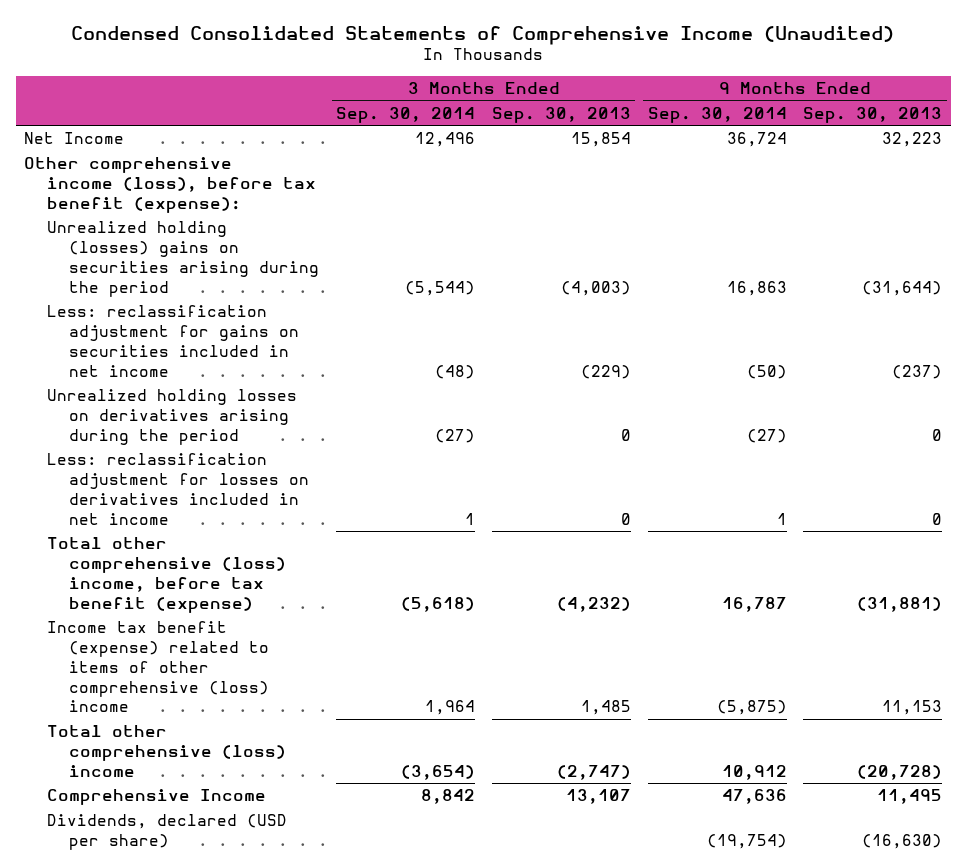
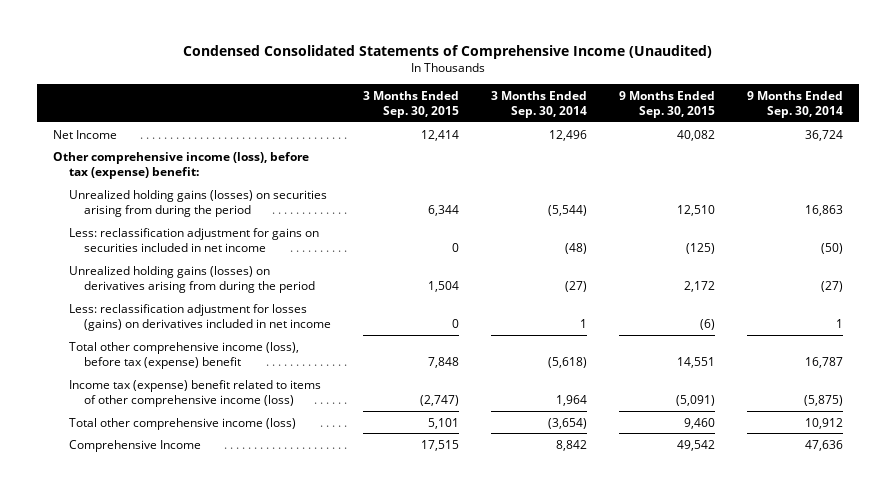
- | 3 Months Ended Sep. 30, 2014 | 3 Months Ended Sep. 30, 2013 | 9 Months Ended Sep. 30, 2014 | 9 Months Ended Sep. 30, 2013
+ | 3 Months Ended Sep. 30, 2015 | 3 Months Ended Sep. 30, 2014 | 9 Months Ended Sep. 30, 2015 | 9 Months Ended Sep. 30, 2014
- Other comprehensive income (loss), before tax benefit (expense):
- Unrealized holding (losses) gains on securities arising during the period | (5,544) | (4,003) | 16,863 | (31,644)
+ Other comprehensive income (loss), before tax (expense) benefit:
+ Unrealized holding gains (losses) on securities arising from during the period | 6,344 | (5,544) | 12,510 | 16,863
- Unrealized holding losses on derivatives arising during the period | (27) | 0 | (27) | 0
- Less: reclassification adjustment for losses on derivatives included in net income | 1 | 0 | 1 | 0
- Total other comprehensive (loss) income, before tax benefit (expense) | (5,618) | (4,232) | 16,787 | (31,881)
- Income tax benefit (expense) related to items of other comprehensive (loss) income | 1,964 | 1,485 | (5,875) | 11,153
- Total other comprehensive (loss) income | (3,654) | (2,747) | 10,912 | (20,728)
+ Unrealized holding gains (losses) on derivatives arising from during the period | 1,504 | (27) | 2,172 | (27)
+ Less: reclassification adjustment for losses (gains) on derivatives included in net income | 0 | 1 | (6) | 1
+ Total other comprehensive income (loss), before tax (expense) benefit | 7,848 | (5,618) | 14,551 | 16,787
+ Income tax (expense) benefit related to items of other comprehensive income (loss) | (2,747) | 1,964 | (5,091) | (5,875)
+ Total other comprehensive income (loss) | 5,101 | (3,654) | 9,460 | 10,912
- Dividends, declared (USD per share) | | | (19,754) | (16,630)

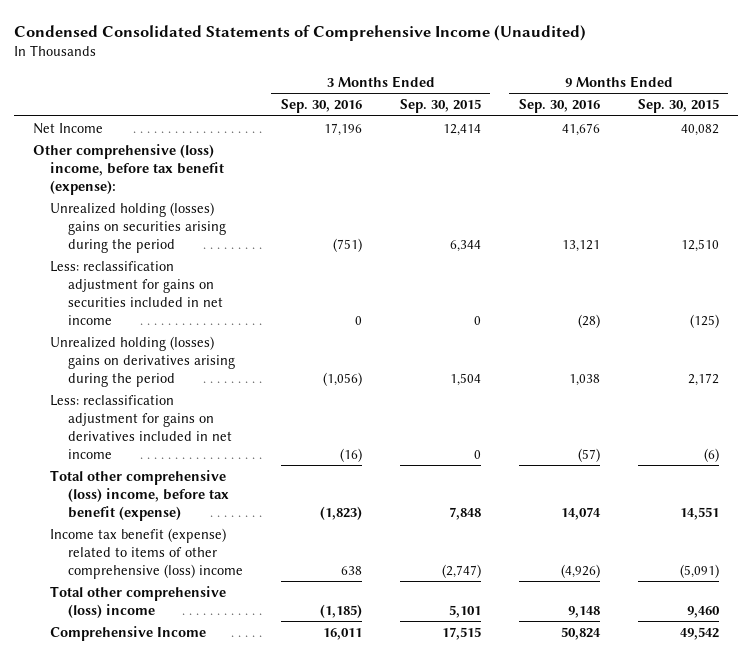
- | 3 Months Ended Sep. 30, 2015 | 3 Months Ended Sep. 30, 2014 | 9 Months Ended Sep. 30, 2015 | 9 Months Ended Sep. 30, 2014
+ | 3 Months Ended Sep. 30, 2016 | 3 Months Ended Sep. 30, 2015 | 9 Months Ended Sep. 30, 2016 | 9 Months Ended Sep. 30, 2015
- Other comprehensive income (loss), before tax (expense) benefit:
- Unrealized holding gains (losses) on securities arising from during the period | 6,344 | (5,544) | 12,510 | 16,863
+ Other comprehensive (loss) income, before tax benefit (expense):
+ Unrealized holding (losses) gains on securities arising during the period | (751) | 6,344 | 13,121 | 12,510
- Unrealized holding gains (losses) on derivatives arising from during the period | 1,504 | (27) | 2,172 | (27)
- Less: reclassification adjustment for losses (gains) on derivatives included in net income | 0 | 1 | (6) | 1
- Total other comprehensive income (loss), before tax (expense) benefit | 7,848 | (5,618) | 14,551 | 16,787
- Income tax (expense) benefit related to items of other comprehensive income (loss) | (2,747) | 1,964 | (5,091) | (5,875)
- Total other comprehensive income (loss) | 5,101 | (3,654) | 9,460 | 10,912
+ Unrealized holding (losses) gains on derivatives arising during the period | (1,056) | 1,504 | 1,038 | 2,172
+ Less: reclassification adjustment for gains on derivatives included in net income | (16) | 0 | (57) | (6)
+ Total other comprehensive (loss) income, before tax benefit (expense) | (1,823) | 7,848 | 14,074 | 14,551
+ Income tax benefit (expense) related to items of other comprehensive (loss) income | 638 | (2,747) | (4,926) | (5,091)
+ Total other comprehensive (loss) income | (1,185) | 5,101 | 9,148 | 9,460

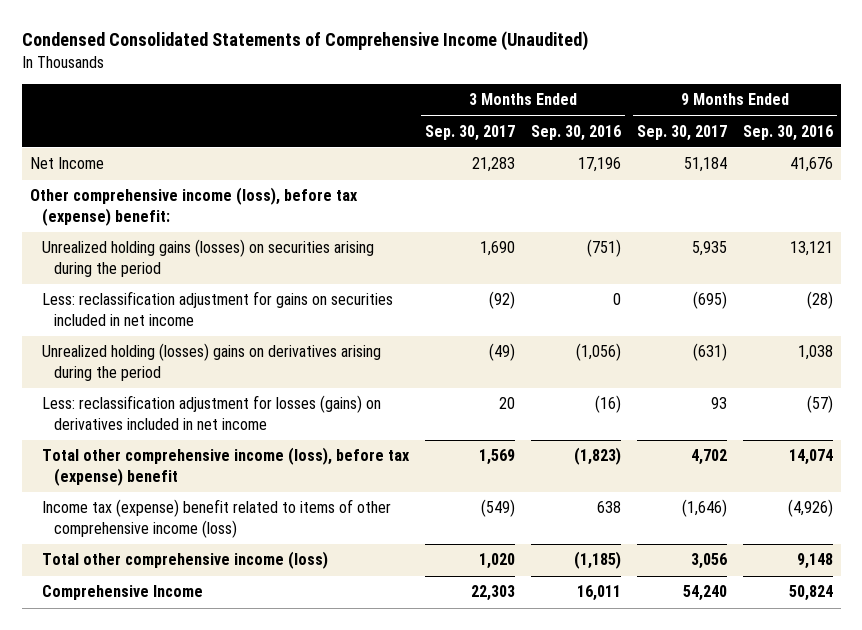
- | 3 Months Ended Sep. 30, 2016 | 3 Months Ended Sep. 30, 2015 | 9 Months Ended Sep. 30, 2016 | 9 Months Ended Sep. 30, 2015
+ | 3 Months Ended Sep. 30, 2017 | 3 Months Ended Sep. 30, 2016 | 9 Months Ended Sep. 30, 2017 | 9 Months Ended Sep. 30, 2016
- Other comprehensive (loss) income, before tax benefit (expense):
- Unrealized holding (losses) gains on securities arising during the period | (751) | 6,344 | 13,121 | 12,510
+ Other comprehensive income (loss), before tax (expense) benefit:
+ Unrealized holding gains (losses) on securities arising during the period | 1,690 | (751) | 5,935 | 13,121
- Less: reclassification adjustment for gains on derivatives included in net income | (16) | 0 | (57) | (6)
- Total other comprehensive (loss) income, before tax benefit (expense) | (1,823) | 7,848 | 14,074 | 14,551
- Income tax benefit (expense) related to items of other comprehensive (loss) income | 638 | (2,747) | (4,926) | (5,091)
- Total other comprehensive (loss) income | (1,185) | 5,101 | 9,148 | 9,460
+ Less: reclassification adjustment for losses (gains) on derivatives included in net income | 20 | (16) | 93 | (57)
+ Total other comprehensive income (loss), before tax (expense) benefit | 1,569 | (1,823) | 4,702 | 14,074
+ Income tax (expense) benefit related to items of other comprehensive income (loss) | (549) | 638 | (1,646) | (4,926)
+ Total other comprehensive income (loss) | 1,020 | (1,185) | 3,056 | 9,148

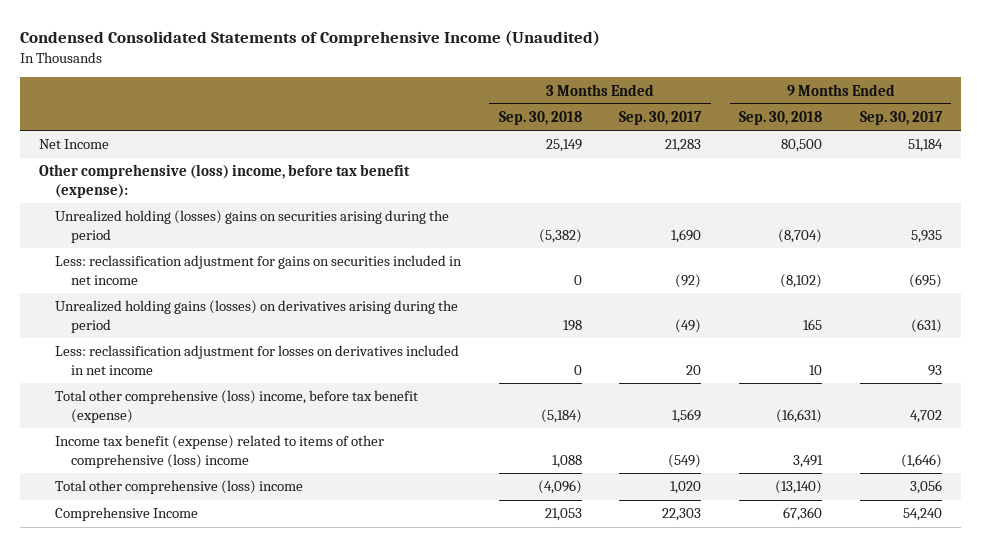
- | 3 Months Ended Sep. 30, 2017 | 3 Months Ended Sep. 30, 2016 | 9 Months Ended Sep. 30, 2017 | 9 Months Ended Sep. 30, 2016
+ | 3 Months Ended Sep. 30, 2018 | 3 Months Ended Sep. 30, 2017 | 9 Months Ended Sep. 30, 2018 | 9 Months Ended Sep. 30, 2017
- Other comprehensive income (loss), before tax (expense) benefit:
- Unrealized holding gains (losses) on securities arising during the period | 1,690 | (751) | 5,935 | 13,121
+ Other comprehensive (loss) income, before tax benefit (expense):
+ Unrealized holding (losses) gains on securities arising during the period | (5,382) | 1,690 | (8,704) | 5,935
- Unrealized holding (losses) gains on derivatives arising during the period | (49) | (1,056) | (631) | 1,038
- Less: reclassification adjustment for losses (gains) on derivatives included in net income | 20 | (16) | 93 | (57)
- Total other comprehensive income (loss), before tax (expense) benefit | 1,569 | (1,823) | 4,702 | 14,074
- Income tax (expense) benefit related to items of other comprehensive income (loss) | (549) | 638 | (1,646) | (4,926)
- Total other comprehensive income (loss) | 1,020 | (1,185) | 3,056 | 9,148
+ Unrealized holding gains (losses) on derivatives arising during the period | 198 | (49) | 165 | (631)
+ Less: reclassification adjustment for losses on derivatives included in net income | 0 | 20 | 10 | 93
+ Total other comprehensive (loss) income, before tax benefit (expense) | (5,184) | 1,569 | (16,631) | 4,702
+ Income tax benefit (expense) related to items of other comprehensive (loss) income | 1,088 | (549) | 3,491 | (1,646)
+ Total other comprehensive (loss) income | (4,096) | 1,020 | (13,140) | 3,056

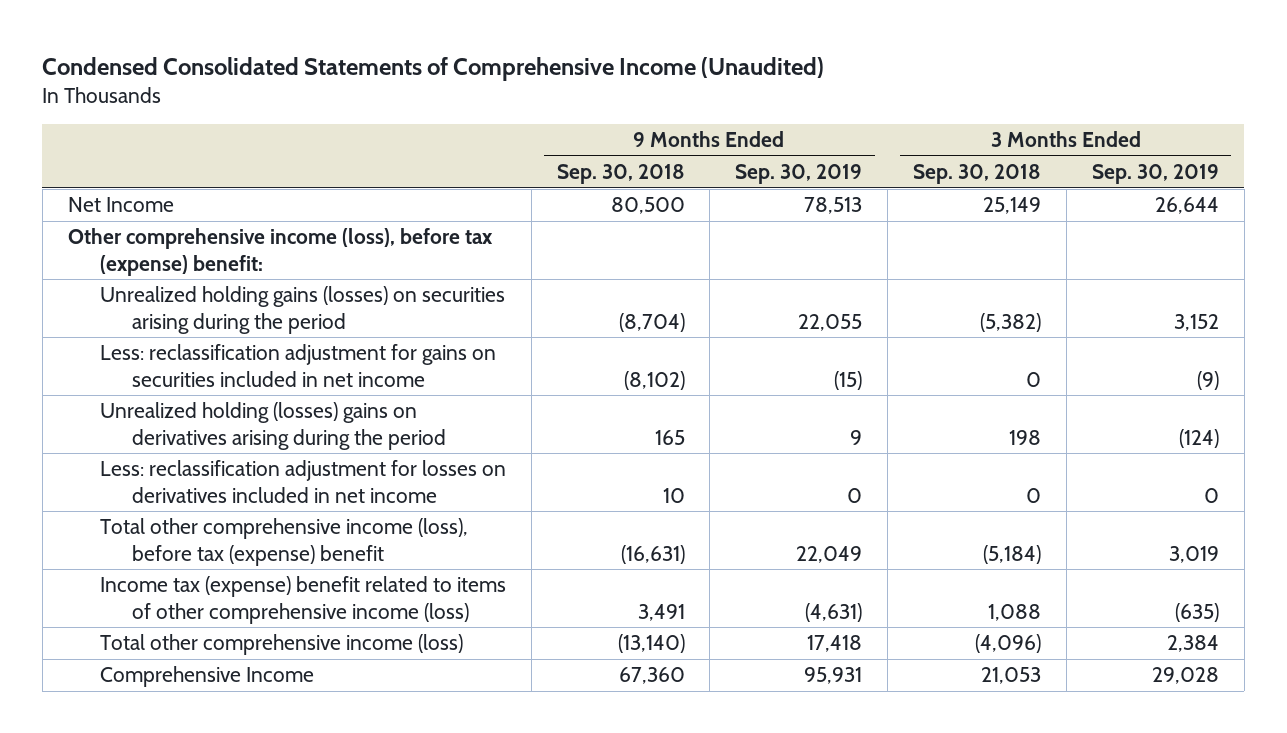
- | 3 Months Ended Sep. 30, 2018 | 3 Months Ended Sep. 30, 2017 | 9 Months Ended Sep. 30, 2018 | 9 Months Ended Sep. 30, 2017
+ | 9 Months Ended Sep. 30, 2018 | 9 Months Ended Sep. 30, 2019 | 3 Months Ended Sep. 30, 2018 | 3 Months Ended Sep. 30, 2019
- Other comprehensive (loss) income, before tax benefit (expense):
- Unrealized holding (losses) gains on securities arising during the period | (5,382) | 1,690 | (8,704) | 5,935
+ Other comprehensive income (loss), before tax (expense) benefit:
+ Unrealized holding gains (losses) on securities arising during the period | (8,704) | 22,055 | (5,382) | 3,152
- Unrealized holding gains (losses) on derivatives arising during the period | 198 | (49) | 165 | (631)
+ Unrealized holding (losses) gains on derivatives arising during the period | 165 | 9 | 198 | (124)
- Total other comprehensive (loss) income, before tax benefit (expense) | (5,184) | 1,569 | (16,631) | 4,702
- Income tax benefit (expense) related to items of other comprehensive (loss) income | 1,088 | (549) | 3,491 | (1,646)
- Total other comprehensive (loss) income | (4,096) | 1,020 | (13,140) | 3,056
+ Total other comprehensive income (loss), before tax (expense) benefit | (16,631) | 22,049 | (5,184) | 3,019
+ Income tax (expense) benefit related to items of other comprehensive income (loss) | 3,491 | (4,631) | 1,088 | (635)
+ Total other comprehensive income (loss) | (13,140) | 17,418 | (4,096) | 2,384

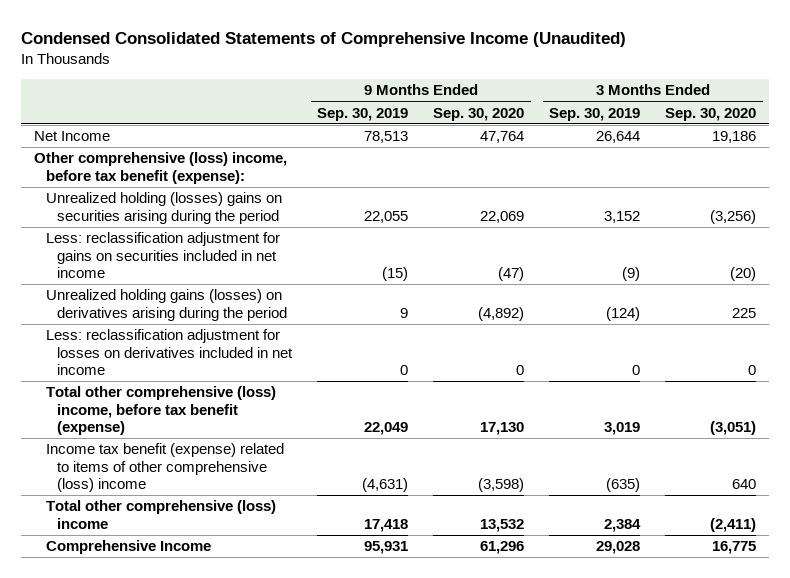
- | 9 Months Ended Sep. 30, 2018 | 9 Months Ended Sep. 30, 2019 | 3 Months Ended Sep. 30, 2018 | 3 Months Ended Sep. 30, 2019
+ | 9 Months Ended Sep. 30, 2019 | 9 Months Ended Sep. 30, 2020 | 3 Months Ended Sep. 30, 2019 | 3 Months Ended Sep. 30, 2020
- Other comprehensive income (loss), before tax (expense) benefit:
- Unrealized holding gains (losses) on securities arising during the period | (8,704) | 22,055 | (5,382) | 3,152
+ Other comprehensive (loss) income, before tax benefit (expense):
+ Unrealized holding (losses) gains on securities arising during the period | 22,055 | 22,069 | 3,152 | (3,256)
- Unrealized holding (losses) gains on derivatives arising during the period | 165 | 9 | 198 | (124)
+ Unrealized holding gains (losses) on derivatives arising during the period | 9 | (4,892) | (124) | 225
- Total other comprehensive income (loss), before tax (expense) benefit | (16,631) | 22,049 | (5,184) | 3,019
- Income tax (expense) benefit related to items of other comprehensive income (loss) | 3,491 | (4,631) | 1,088 | (635)
- Total other comprehensive income (loss) | (13,140) | 17,418 | (4,096) | 2,384
+ Total other comprehensive (loss) income, before tax benefit (expense) | 22,049 | 17,130 | 3,019 | (3,051)
+ Income tax benefit (expense) related to items of other comprehensive (loss) income | (4,631) | (3,598) | (635) | 640
+ Total other comprehensive (loss) income | 17,418 | 13,532 | 2,384 | (2,411)

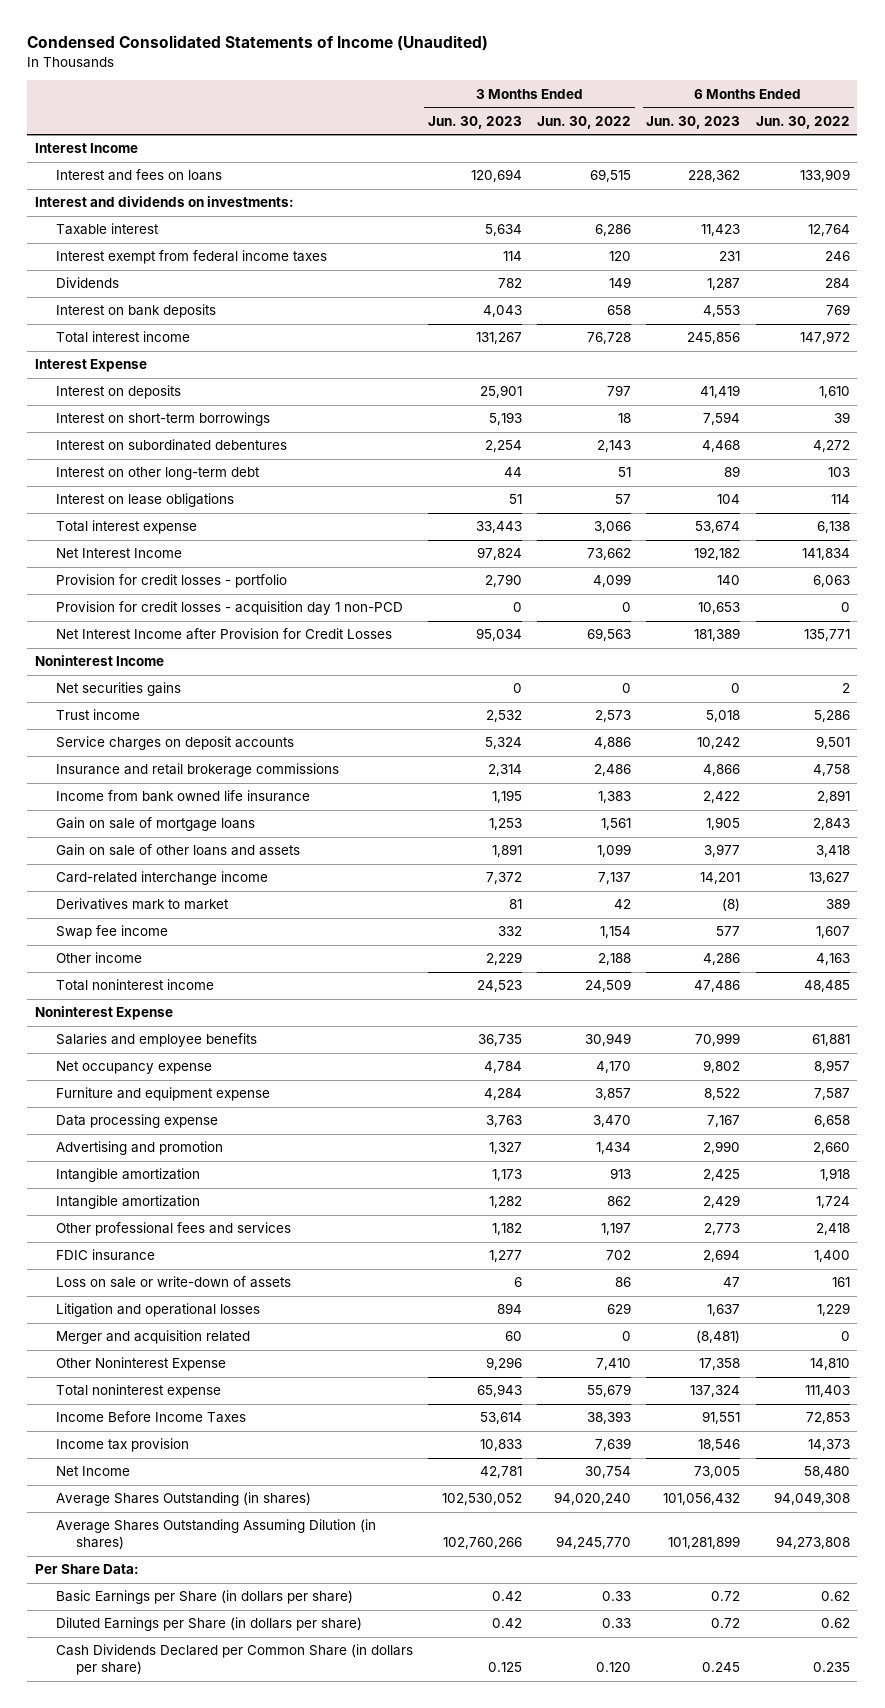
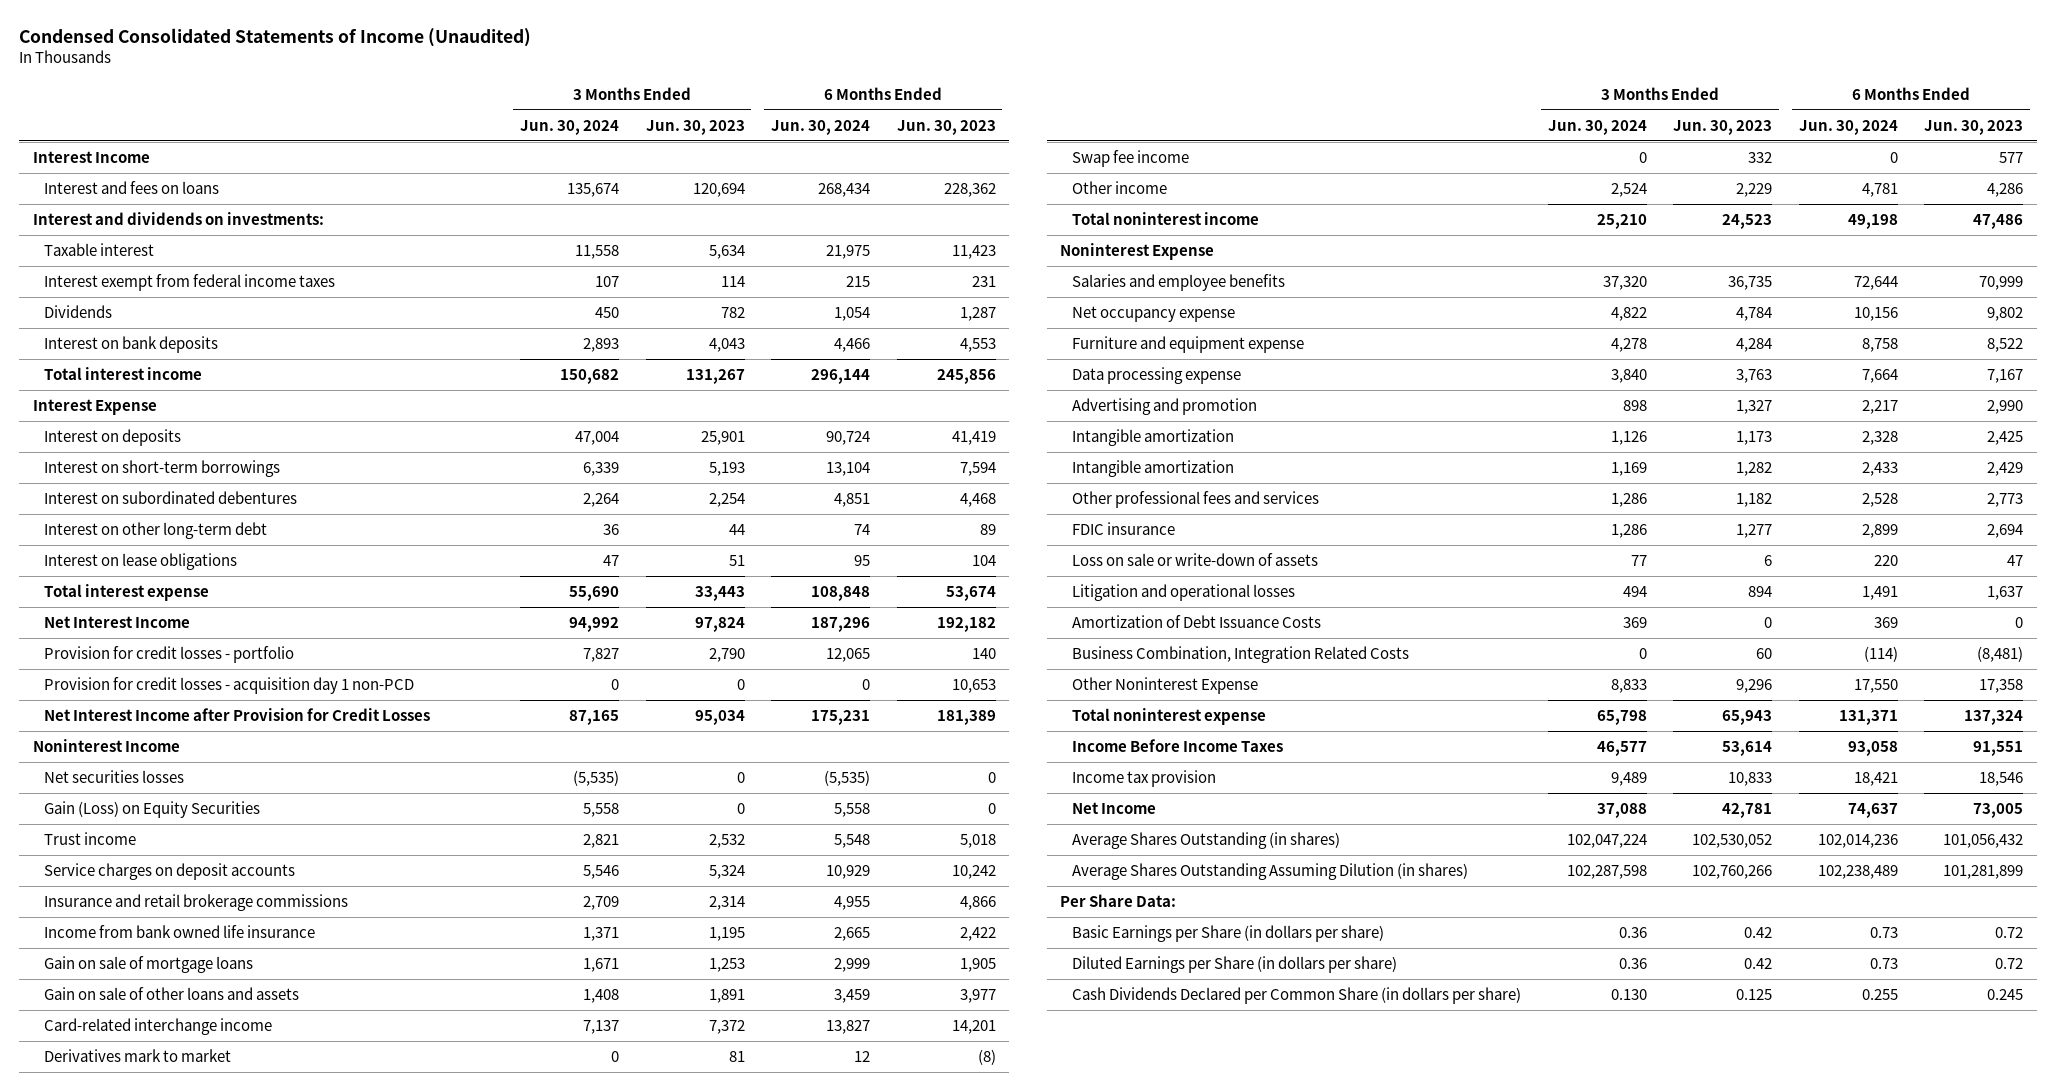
- | 3 Months Ended Jun. 30, 2023 | 3 Months Ended Jun. 30, 2022 | 6 Months Ended Jun. 30, 2023 | 6 Months Ended Jun. 30, 2022
+ | 3 Months Ended Jun. 30, 2024 | 3 Months Ended Jun. 30, 2023 | 6 Months Ended Jun. 30, 2024 | 6 Months Ended Jun. 30, 2023
- Net securities gains | 0 | 0 | 0 | 2
+ Net securities losses | (5,535) | 0 | (5,535) | 0
+ Gain (Loss) on Equity Securities | 5,558 | 0 | 5,558 | 0
- Merger and acquisition related | 60 | 0 | (8,481) | 0
+ Amortization of Debt Issuance Costs | 369 | 0 | 369 | 0
+ Business Combination, Integration Related Costs | 0 | 60 | (114) | (8,481)

